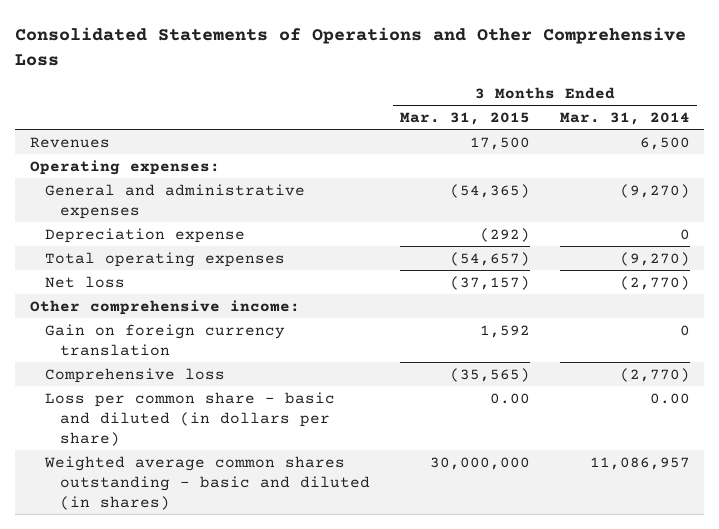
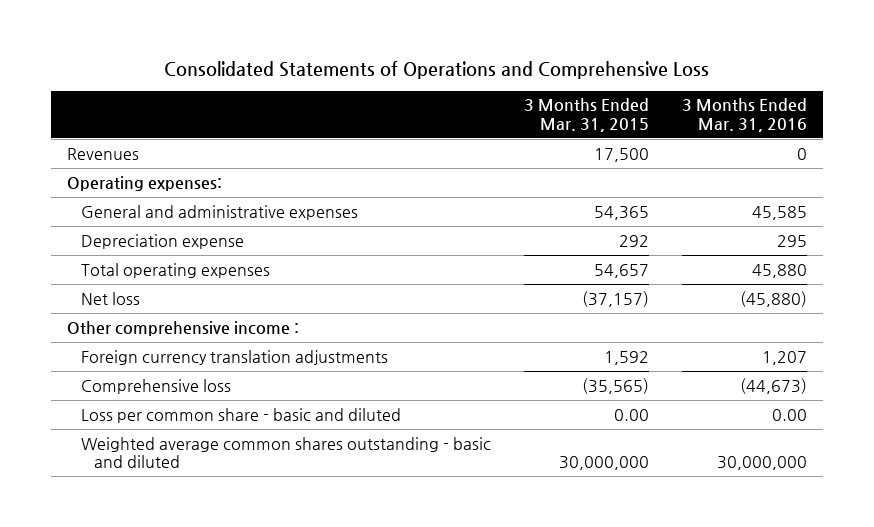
- Consolidated Statements of Operations and Other Comprehensive Loss
+ Consolidated Statements of Operations and Comprehensive Loss
- | 3 Months Ended Mar. 31, 2015 | 3 Months Ended Mar. 31, 2014
+ | 3 Months Ended Mar. 31, 2015 | 3 Months Ended Mar. 31, 2016
- General and administrative expenses | (54,365) | (9,270)
- Depreciation expense | (292) | 0
- Total operating expenses | (54,657) | (9,270)
+ General and administrative expenses | 54,365 | 45,585
+ Depreciation expense | 292 | 295
+ Total operating expenses | 54,657 | 45,880
- Other comprehensive income:
- Gain on foreign currency translation | 1,592 | 0
+ Other comprehensive income :
+ Foreign currency translation adjustments | 1,592 | 1,207
- Loss per common share - basic and diluted (in dollars per share) | 0.00 | 0.00
- Weighted average common shares outstanding - basic and diluted (in shares) | 30,000,000 | 11,086,957
+ Loss per common share - basic and diluted | 0.00 | 0.00
+ Weighted average common shares outstanding - basic and diluted | 30,000,000 | 30,000,000

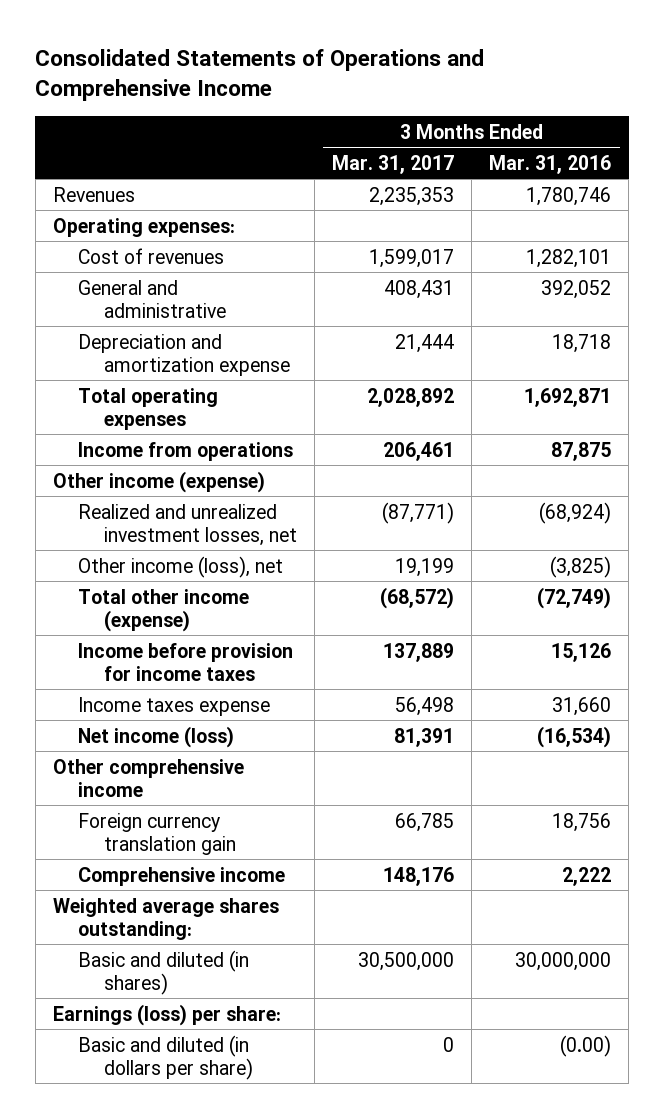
- Consolidated Statements of Operations and Comprehensive Loss
+ Consolidated Statements of Operations and Comprehensive Income
- | 3 Months Ended Mar. 31, 2015 | 3 Months Ended Mar. 31, 2016
+ | 3 Months Ended Mar. 31, 2017 | 3 Months Ended Mar. 31, 2016
- Revenues | 17,500 | 0
+ Revenues | 2,235,353 | 1,780,746
- General and administrative expenses | 54,365 | 45,585
- Depreciation expense | 292 | 295
- Total operating expenses | 54,657 | 45,880
- Net loss | (37,157) | (45,880)
- Other comprehensive income :
- Foreign currency translation adjustments | 1,592 | 1,207
- Comprehensive loss | (35,565) | (44,673)
- Loss per common share - basic and diluted | 0.00 | 0.00
- Weighted average common shares outstanding - basic and diluted | 30,000,000 | 30,000,000
+ Cost of revenues | 1,599,017 | 1,282,101
+ General and administrative | 408,431 | 392,052
+ Depreciation and amortization expense | 21,444 | 18,718
+ Total operating expenses | 2,028,892 | 1,692,871
+ Income from operations | 206,461 | 87,875
+ Other income (expense)
+ Realized and unrealized investment losses, net | (87,771) | (68,924)
+ Other income (loss), net | 19,199 | (3,825)
+ Total other income (expense) | (68,572) | (72,749)
+ Income before provision for income taxes | 137,889 | 15,126
+ Income taxes expense | 56,498 | 31,660
+ Net income (loss) | 81,391 | (16,534)
+ Other comprehensive income
+ Foreign currency translation gain | 66,785 | 18,756
+ Comprehensive income | 148,176 | 2,222
+ Weighted average shares outstanding:
+ Basic and diluted (in shares) | 30,500,000 | 30,000,000
+ Earnings (loss) per share:
+ Basic and diluted (in dollars per share) | 0 | (0.00)

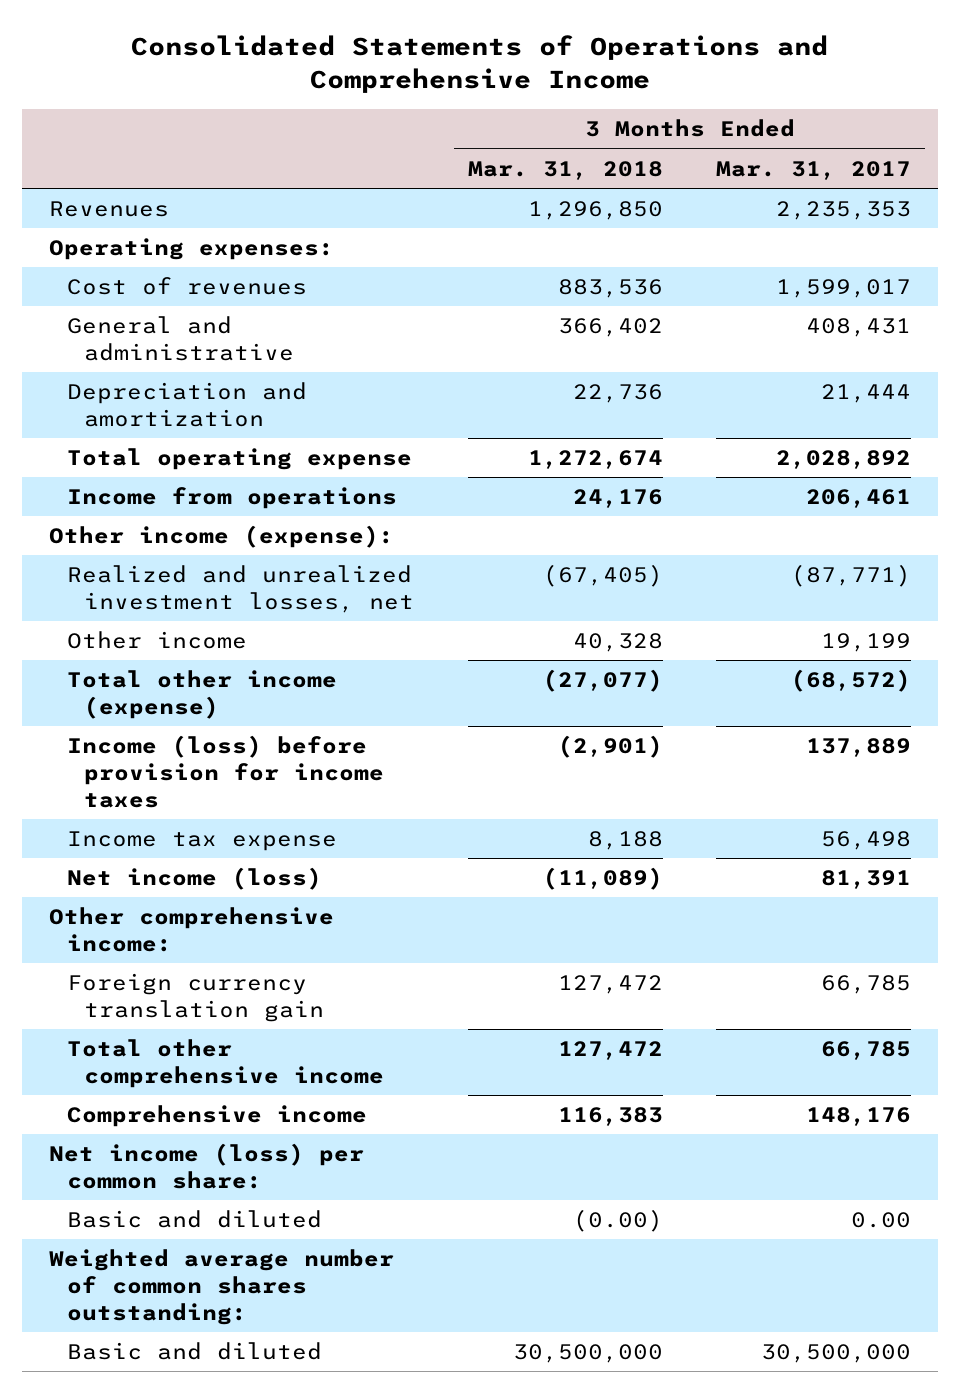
- | 3 Months Ended Mar. 31, 2017 | 3 Months Ended Mar. 31, 2016
+ | 3 Months Ended Mar. 31, 2018 | 3 Months Ended Mar. 31, 2017
- Depreciation and amortization expense | 21,444 | 18,718
- Total operating expenses | 2,028,892 | 1,692,871
+ Depreciation and amortization | 22,736 | 21,444
+ Total operating expense | 1,272,674 | 2,028,892
- Other income (expense)
+ Other income (expense):
- Other income (loss), net | 19,199 | (3,825)
+ Other income | 40,328 | 19,199
- Income before provision for income taxes | 137,889 | 15,126
- Income taxes expense | 56,498 | 31,660
+ Income (loss) before provision for income taxes | (2,901) | 137,889
+ Income tax expense | 8,188 | 56,498
- Other comprehensive income
+ Other comprehensive income:
+ Total other comprehensive income | 127,472 | 66,785
- Weighted average shares outstanding:
- Basic and diluted (in shares) | 30,500,000 | 30,000,000
- Earnings (loss) per share:
- Basic and diluted (in dollars per share) | 0 | (0.00)
+ Net income (loss) per common share:
+ Basic and diluted | (0.00) | 0.00
+ Weighted average number of common shares outstanding:
+ Basic and diluted | 30,500,000 | 30,500,000

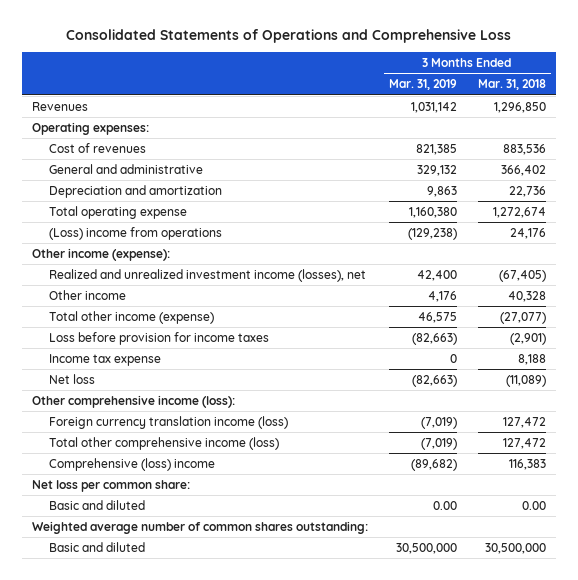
- Consolidated Statements of Operations and Comprehensive Income
+ Consolidated Statements of Operations and Comprehensive Loss
- | 3 Months Ended Mar. 31, 2018 | 3 Months Ended Mar. 31, 2017
+ | 3 Months Ended Mar. 31, 2019 | 3 Months Ended Mar. 31, 2018
- Income from operations | 24,176 | 206,461
+ (Loss) income from operations | (129,238) | 24,176
- Realized and unrealized investment losses, net | (67,405) | (87,771)
+ Realized and unrealized investment income (losses), net | 42,400 | (67,405)
- Income (loss) before provision for income taxes | (2,901) | 137,889
+ Loss before provision for income taxes | (82,663) | (2,901)
- Net income (loss) | (11,089) | 81,391
- Other comprehensive income:
- Foreign currency translation gain | 127,472 | 66,785
- Total other comprehensive income | 127,472 | 66,785
- Comprehensive income | 116,383 | 148,176
- Net income (loss) per common share:
- Basic and diluted | (0.00) | 0.00
+ Net loss | (82,663) | (11,089)
+ Other comprehensive income (loss):
+ Foreign currency translation income (loss) | (7,019) | 127,472
+ Total other comprehensive income (loss) | (7,019) | 127,472
+ Comprehensive (loss) income | (89,682) | 116,383
+ Net loss per common share:
+ Basic and diluted | 0.00 | 0.00

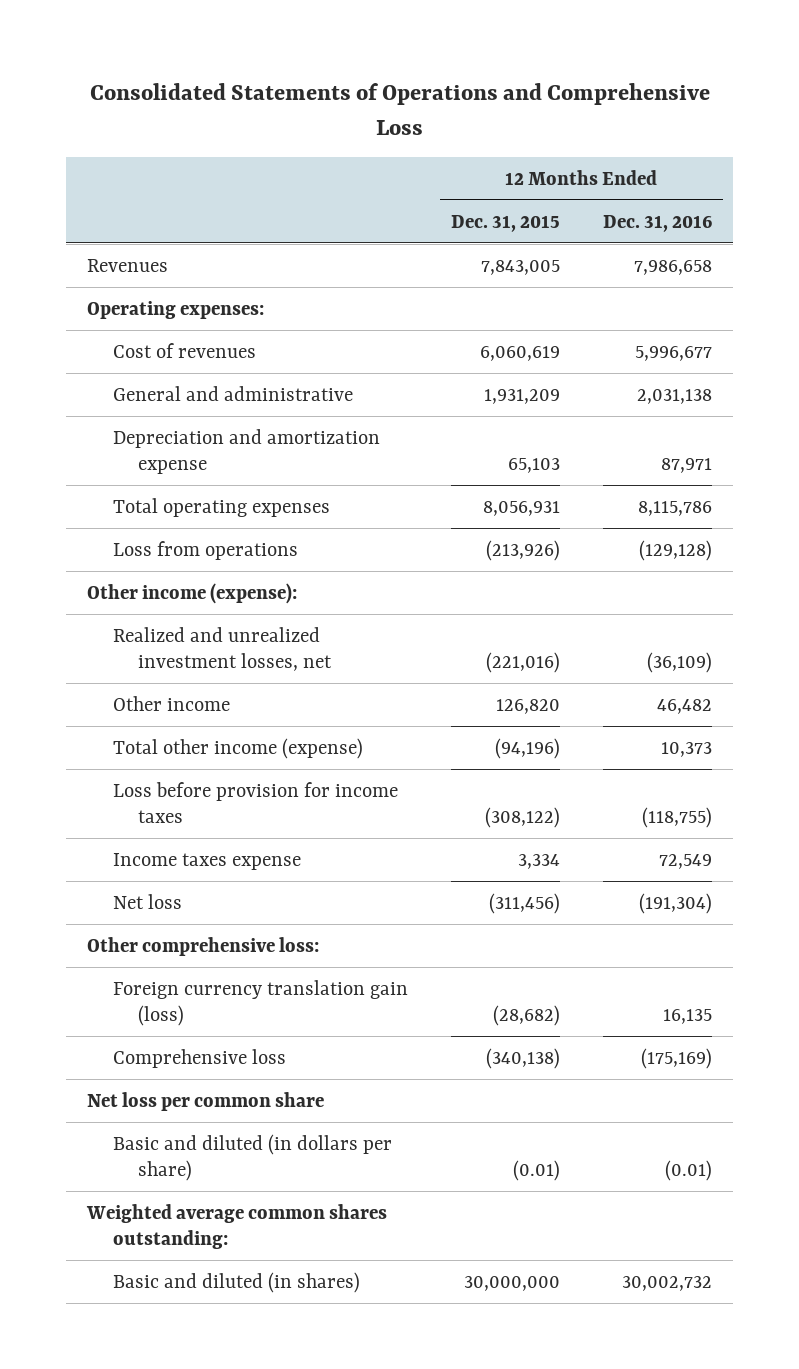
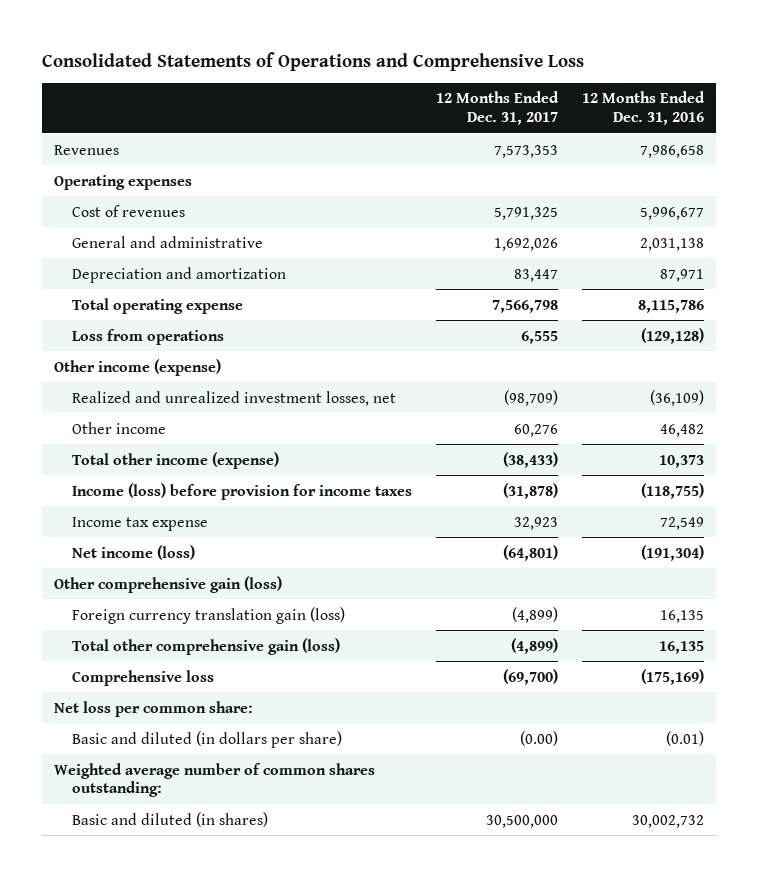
- | 12 Months Ended Dec. 31, 2015 | 12 Months Ended Dec. 31, 2016
+ | 12 Months Ended Dec. 31, 2017 | 12 Months Ended Dec. 31, 2016
- Operating expenses:
+ Operating expenses
- Depreciation and amortization expense | 65,103 | 87,971
- Total operating expenses | 8,056,931 | 8,115,786
+ Depreciation and amortization | 83,447 | 87,971
+ Total operating expense | 7,566,798 | 8,115,786
- Other income (expense):
+ Other income (expense)
- Loss before provision for income taxes | (308,122) | (118,755)
- Income taxes expense | 3,334 | 72,549
- Net loss | (311,456) | (191,304)
- Other comprehensive loss:
+ Income (loss) before provision for income taxes | (31,878) | (118,755)
+ Income tax expense | 32,923 | 72,549
+ Net income (loss) | (64,801) | (191,304)
+ Other comprehensive gain (loss)
+ Total other comprehensive gain (loss) | (4,899) | 16,135
- Net loss per common share
+ Net loss per common share:
- Weighted average common shares outstanding:
+ Weighted average number of common shares outstanding:

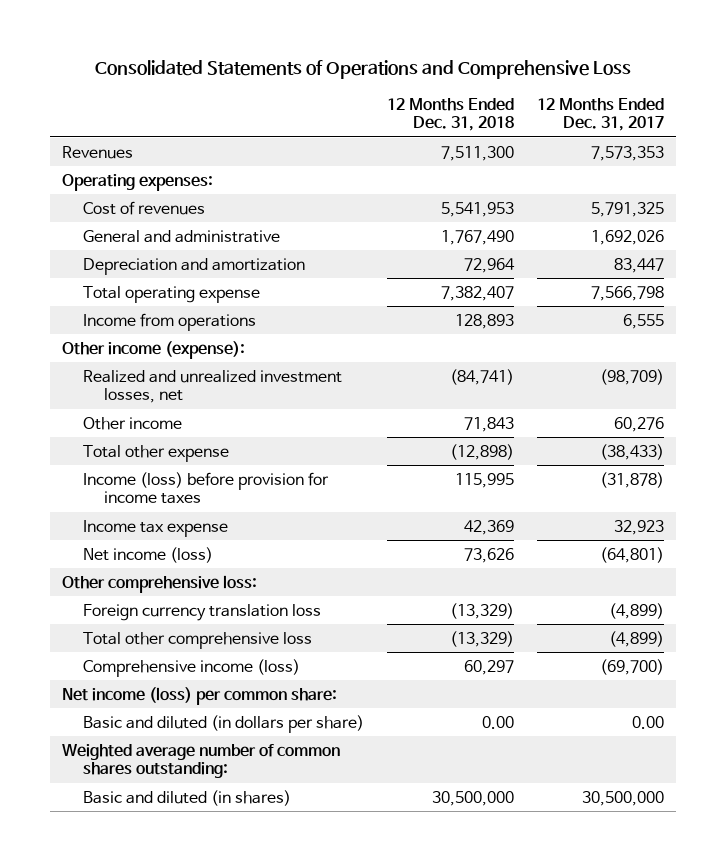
- | 12 Months Ended Dec. 31, 2017 | 12 Months Ended Dec. 31, 2016
+ | 12 Months Ended Dec. 31, 2018 | 12 Months Ended Dec. 31, 2017
- Operating expenses
+ Operating expenses:
- Loss from operations | 6,555 | (129,128)
- Other income (expense)
+ Income from operations | 128,893 | 6,555
+ Other income (expense):
- Total other income (expense) | (38,433) | 10,373
+ Total other expense | (12,898) | (38,433)
- Other comprehensive gain (loss)
- Foreign currency translation gain (loss) | (4,899) | 16,135
- Total other comprehensive gain (loss) | (4,899) | 16,135
- Comprehensive loss | (69,700) | (175,169)
- Net loss per common share:
- Basic and diluted (in dollars per share) | (0.00) | (0.01)
+ Other comprehensive loss:
+ Foreign currency translation loss | (13,329) | (4,899)
+ Total other comprehensive loss | (13,329) | (4,899)
+ Comprehensive income (loss) | 60,297 | (69,700)
+ Net income (loss) per common share:
+ Basic and diluted (in dollars per share) | 0.00 | 0.00

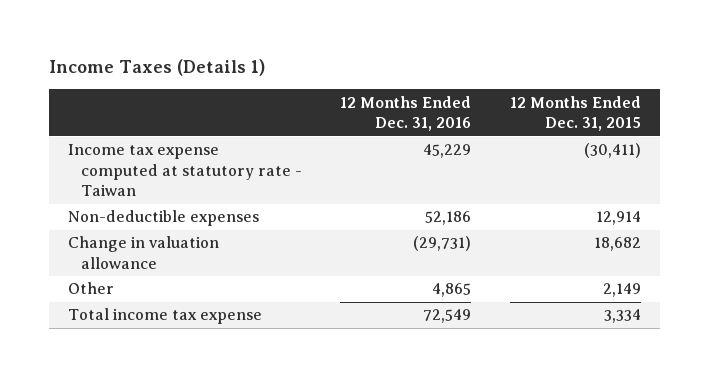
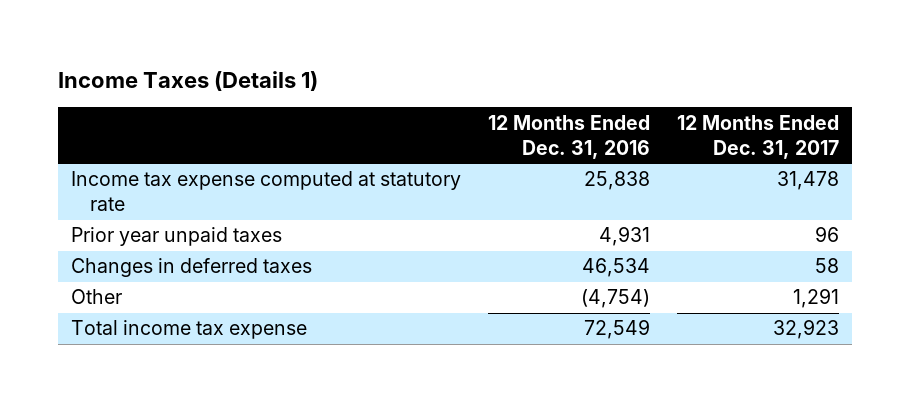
- | 12 Months Ended Dec. 31, 2016 | 12 Months Ended Dec. 31, 2015
+ | 12 Months Ended Dec. 31, 2016 | 12 Months Ended Dec. 31, 2017
- Income tax expense computed at statutory rate - Taiwan | 45,229 | (30,411)
- Non-deductible expenses | 52,186 | 12,914
- Change in valuation allowance | (29,731) | 18,682
- Other | 4,865 | 2,149
+ Income tax expense computed at statutory rate | 25,838 | 31,478
+ Prior year unpaid taxes | 4,931 | 96
+ Changes in deferred taxes | 46,534 | 58
+ Other | (4,754) | 1,291

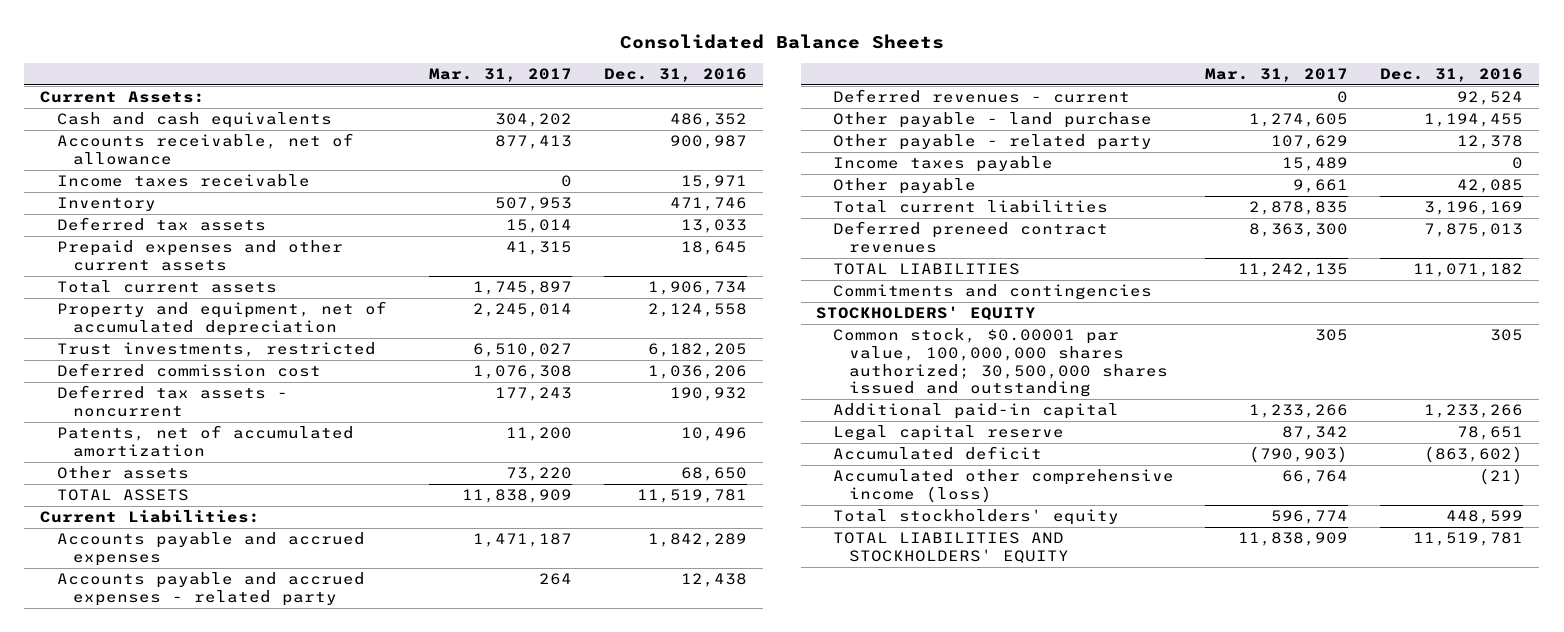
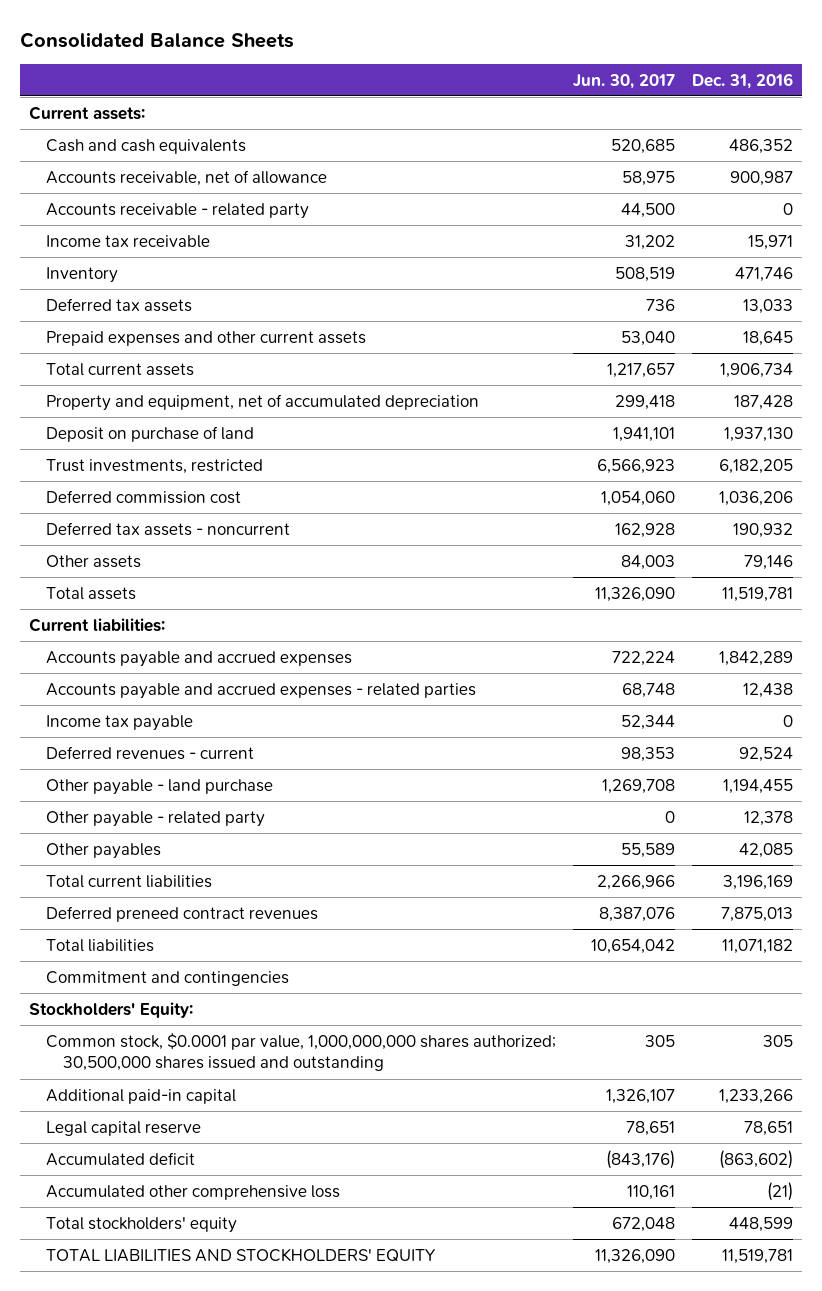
- | Mar. 31, 2017 | Dec. 31, 2016
+ | Jun. 30, 2017 | Dec. 31, 2016
- Current Assets:
+ Current assets:
- Income taxes receivable | 0 | 15,971
+ Accounts receivable - related party | 44,500 | 0
+ Income tax receivable | 31,202 | 15,971
- Property and equipment, net of accumulated depreciation | 2,245,014 | 2,124,558
+ Property and equipment, net of accumulated depreciation | 299,418 | 187,428
+ Deposit on purchase of land | 1,941,101 | 1,937,130
- Patents, net of accumulated amortization | 11,200 | 10,496
- Other assets | 73,220 | 68,650
- TOTAL ASSETS | 11,838,909 | 11,519,781
- Current Liabilities:
+ Other assets | 84,003 | 79,146
+ Total assets | 11,326,090 | 11,519,781
+ Current liabilities:
- Accounts payable and accrued expenses - related party | 264 | 12,438
+ Accounts payable and accrued expenses - related parties | 68,748 | 12,438
+ Income tax payable | 52,344 | 0
- Income taxes payable | 15,489 | 0
- Other payable | 9,661 | 42,085
+ Other payables | 55,589 | 42,085
- TOTAL LIABILITIES | 11,242,135 | 11,071,182
- Commitments and contingencies
- STOCKHOLDERS' EQUITY
- Common stock, $0.00001 par value, 100,000,000 shares authorized; 30,500,000 shares issued and outstanding | 305 | 305
+ Total liabilities | 10,654,042 | 11,071,182
+ Commitment and contingencies
+ Stockholders' Equity:
+ Common stock, $0.0001 par value, 1,000,000,000 shares authorized; 30,500,000 shares issued and outstanding | 305 | 305
- Accumulated other comprehensive income (loss) | 66,764 | (21)
+ Accumulated other comprehensive loss | 110,161 | (21)

